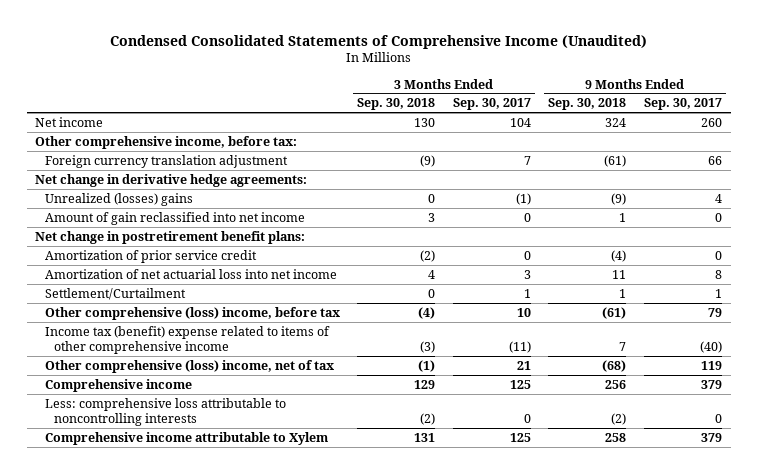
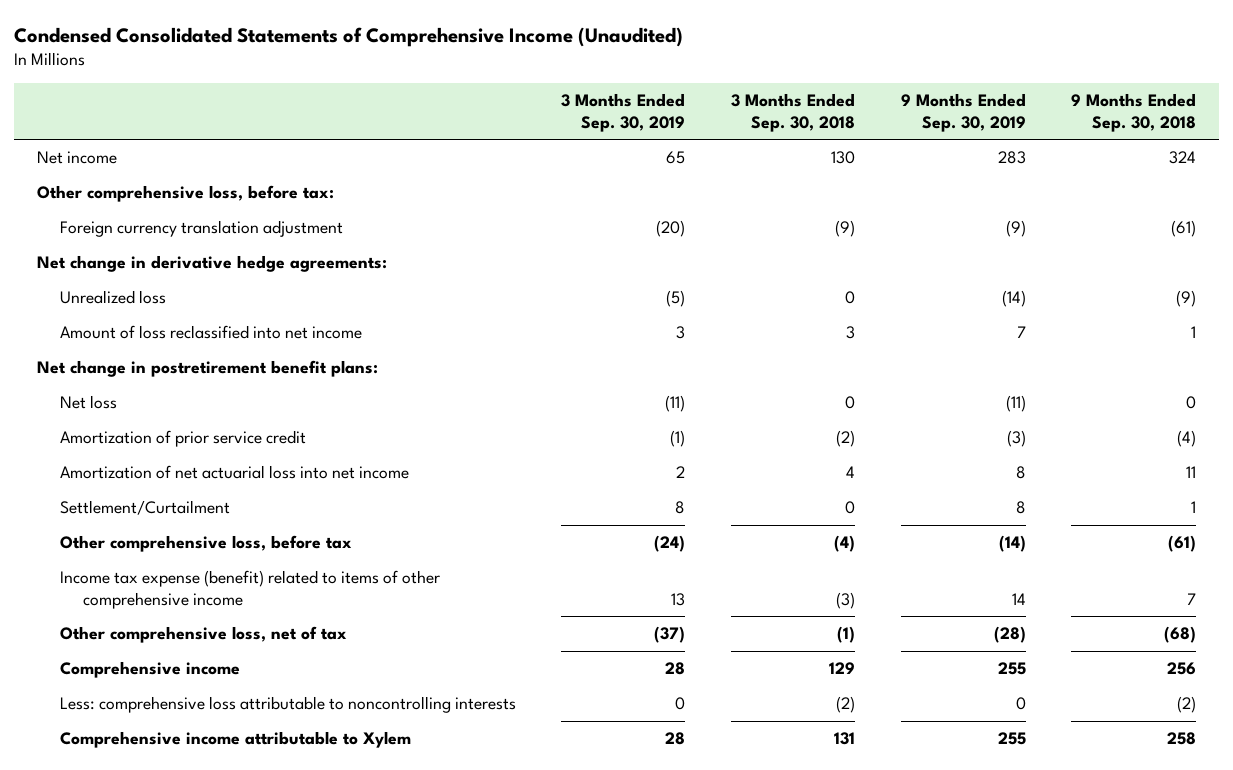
- | 3 Months Ended Sep. 30, 2018 | 3 Months Ended Sep. 30, 2017 | 9 Months Ended Sep. 30, 2018 | 9 Months Ended Sep. 30, 2017
+ | 3 Months Ended Sep. 30, 2019 | 3 Months Ended Sep. 30, 2018 | 9 Months Ended Sep. 30, 2019 | 9 Months Ended Sep. 30, 2018
- Other comprehensive income, before tax:
+ Other comprehensive loss, before tax:
- Unrealized (losses) gains | 0 | (1) | (9) | 4
- Amount of gain reclassified into net income | 3 | 0 | 1 | 0
+ Unrealized loss | (5) | 0 | (14) | (9)
+ Amount of loss reclassified into net income | 3 | 3 | 7 | 1
+ Net loss | (11) | 0 | (11) | 0
- Other comprehensive (loss) income, before tax | (4) | 10 | (61) | 79
- Income tax (benefit) expense related to items of other comprehensive income | (3) | (11) | 7 | (40)
- Other comprehensive (loss) income, net of tax | (1) | 21 | (68) | 119
+ Other comprehensive loss, before tax | (24) | (4) | (14) | (61)
+ Income tax expense (benefit) related to items of other comprehensive income | 13 | (3) | 14 | 7
+ Other comprehensive loss, net of tax | (37) | (1) | (28) | (68)

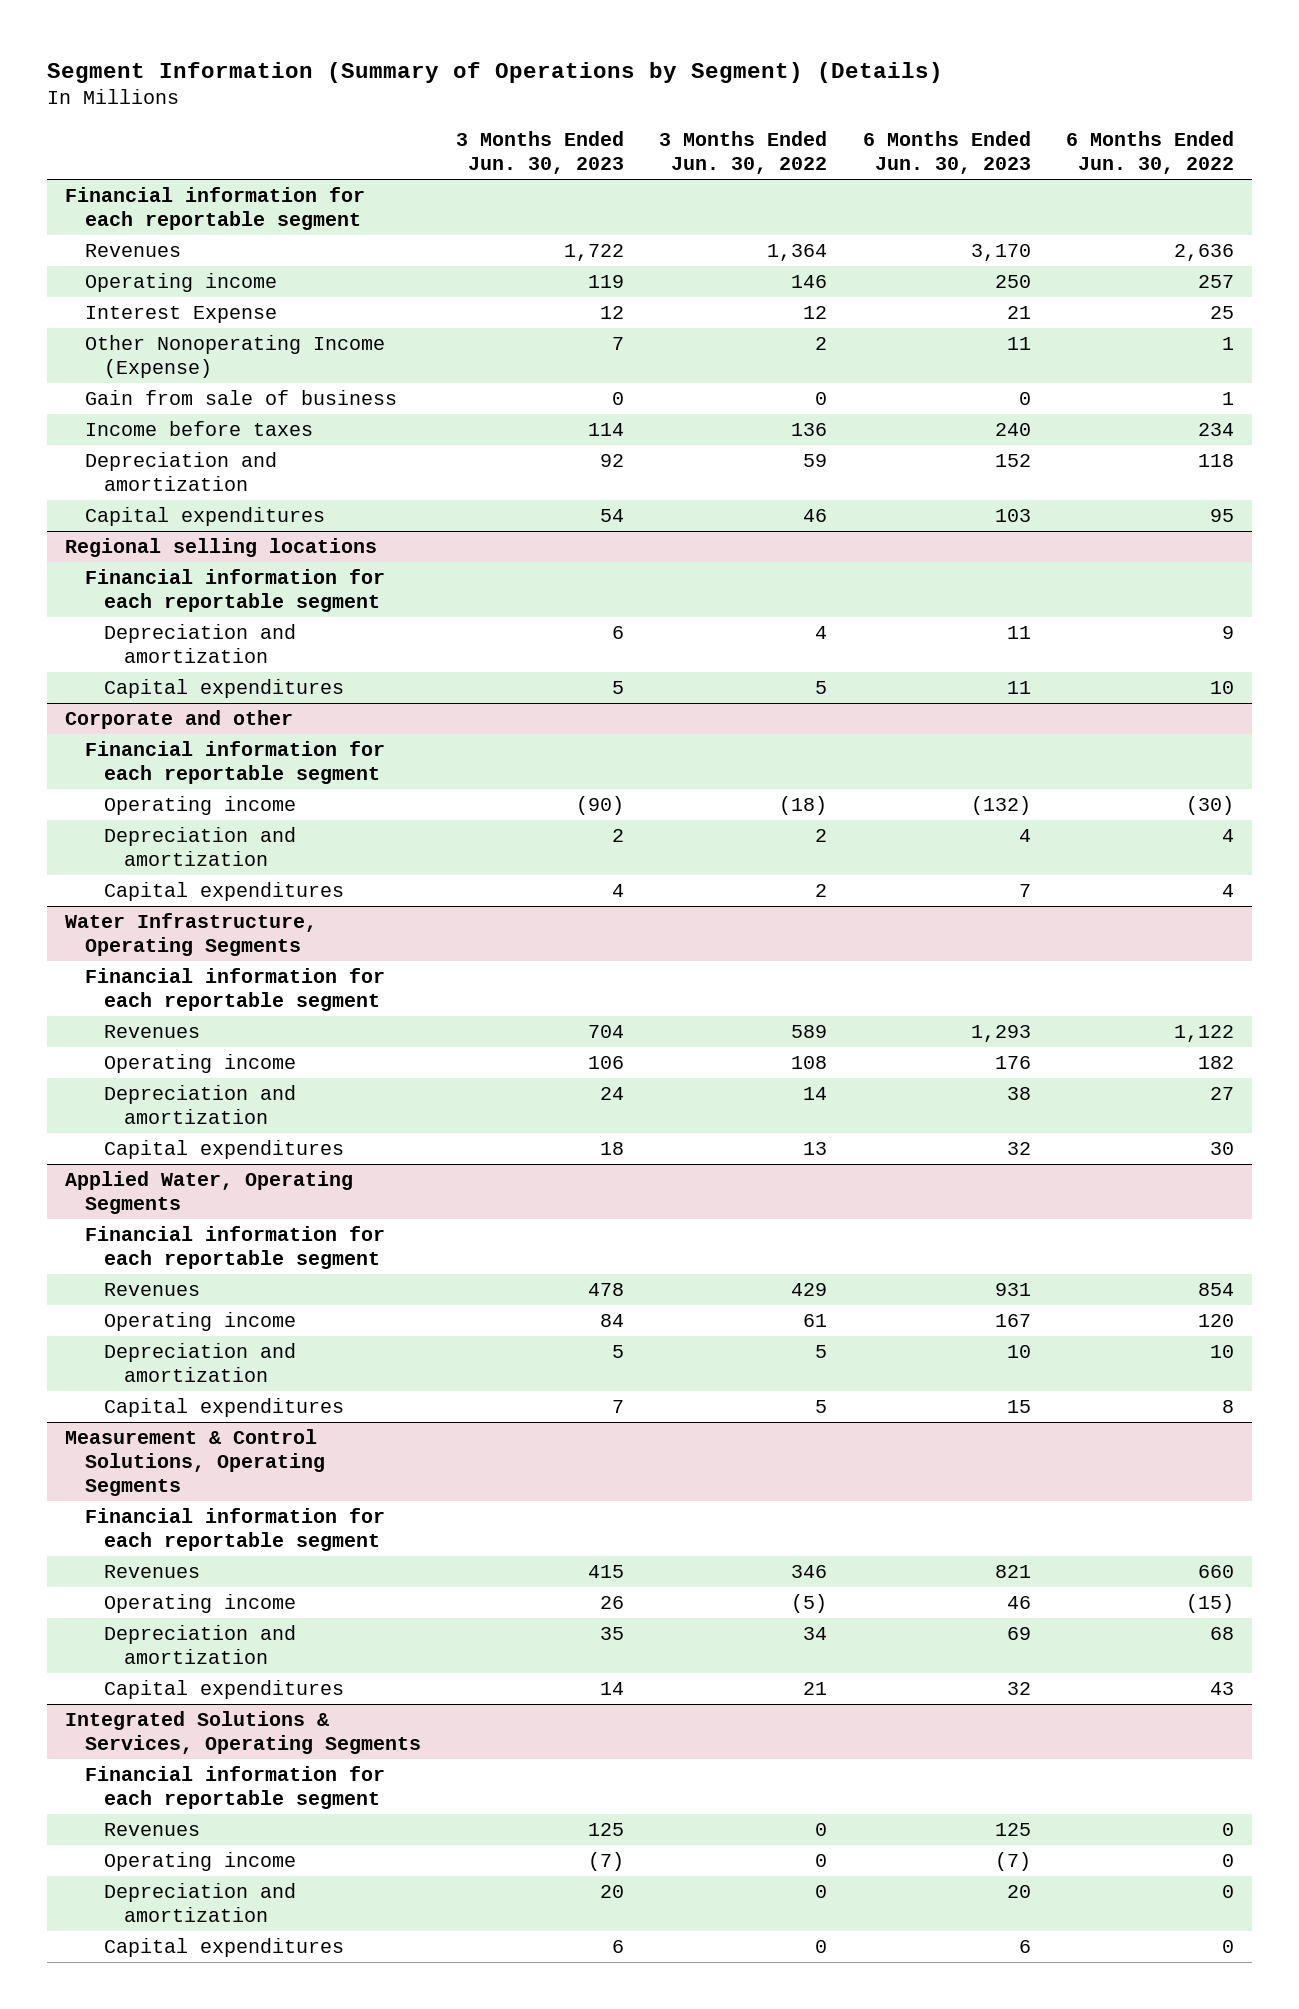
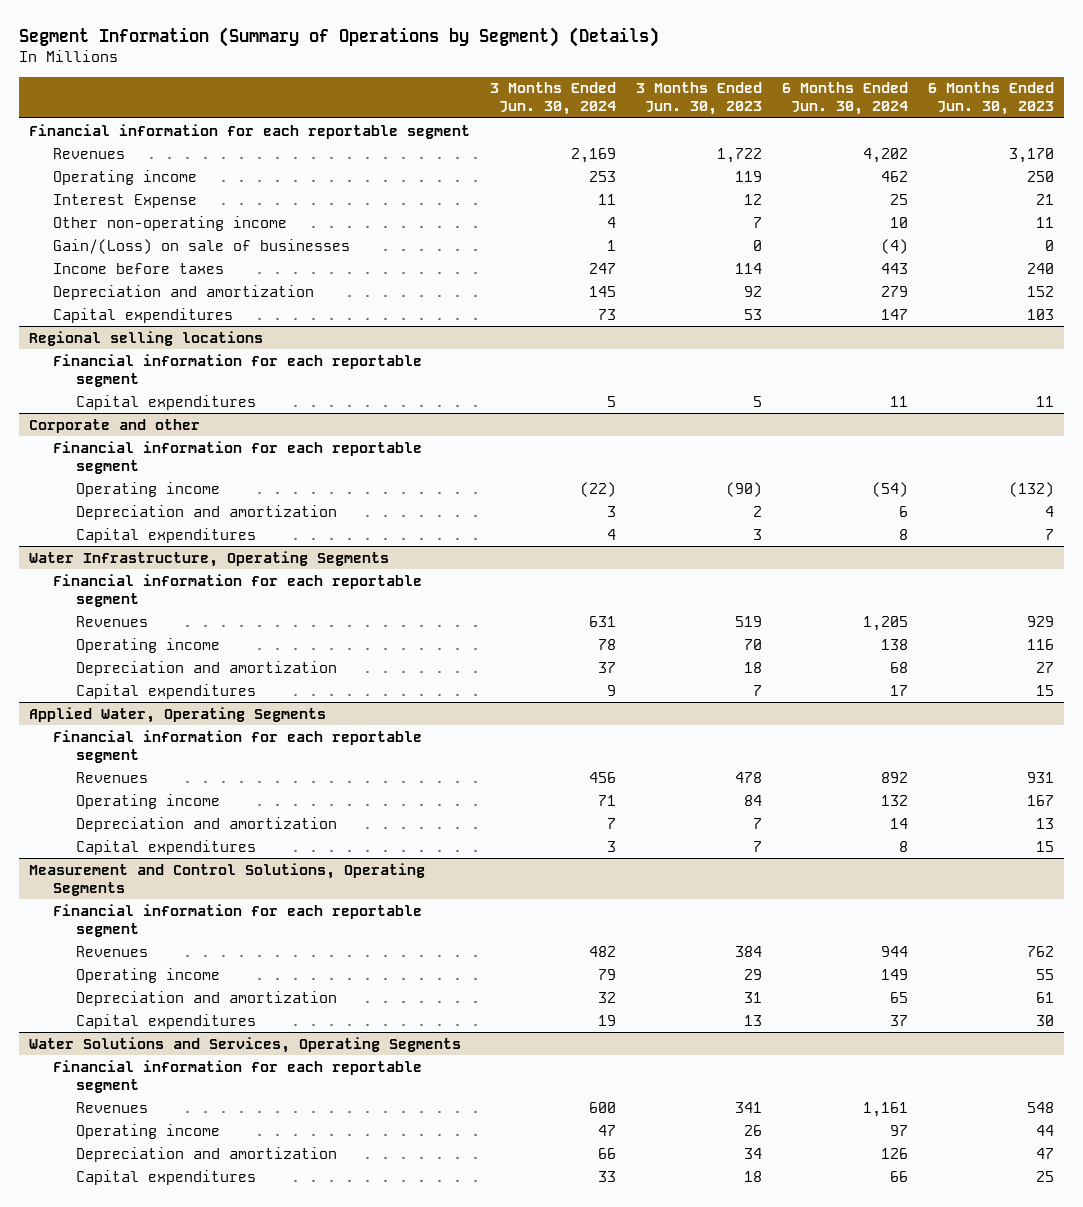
- | 3 Months Ended Jun. 30, 2023 | 3 Months Ended Jun. 30, 2022 | 6 Months Ended Jun. 30, 2023 | 6 Months Ended Jun. 30, 2022
+ | 3 Months Ended Jun. 30, 2024 | 3 Months Ended Jun. 30, 2023 | 6 Months Ended Jun. 30, 2024 | 6 Months Ended Jun. 30, 2023
- Other Nonoperating Income (Expense) | 7 | 2 | 11 | 1
- Gain from sale of business | 0 | 0 | 0 | 1
+ Other non-operating income | 4 | 7 | 10 | 11
+ Gain/(Loss) on sale of businesses | 1 | 0 | (4) | 0
- Capital expenditures | 54 | 46 | 103 | 95
+ Capital expenditures | 73 | 53 | 147 | 103
@ Regional selling locations
- Depreciation and amortization | 6 | 4 | 11 | 9
@ Corporate and other
- Capital expenditures | 4 | 2 | 7 | 4
+ Capital expenditures | 4 | 3 | 8 | 7
@ Water Infrastructure, Operating Segments
- Revenues | 704 | 589 | 1,293 | 1,122
- Operating income | 106 | 108 | 176 | 182
- Depreciation and amortization | 24 | 14 | 38 | 27
- Capital expenditures | 18 | 13 | 32 | 30
+ Revenues | 631 | 519 | 1,205 | 929
+ Operating income | 78 | 70 | 138 | 116
+ Depreciation and amortization | 37 | 18 | 68 | 27
+ Capital expenditures | 9 | 7 | 17 | 15
@ Applied Water, Operating Segments
- Depreciation and amortization | 5 | 5 | 10 | 10
+ Depreciation and amortization | 7 | 7 | 14 | 13
- Measurement & Control Solutions, Operating Segments
+ Measurement and Control Solutions, Operating Segments
- Revenues | 415 | 346 | 821 | 660
- Operating income | 26 | (5) | 46 | (15)
- Depreciation and amortization | 35 | 34 | 69 | 68
- Capital expenditures | 14 | 21 | 32 | 43
- Integrated Solutions & Services, Operating Segments
+ Revenues | 482 | 384 | 944 | 762
+ Operating income | 79 | 29 | 149 | 55
+ Depreciation and amortization | 32 | 31 | 65 | 61
+ Capital expenditures | 19 | 13 | 37 | 30
+ Water Solutions and Services, Operating Segments
- Revenues | 125 | 0 | 125 | 0
- Operating income | (7) | 0 | (7) | 0
- Depreciation and amortization | 20 | 0 | 20 | 0
- Capital expenditures | 6 | 0 | 6 | 0
+ Revenues | 600 | 341 | 1,161 | 548
+ Operating income | 47 | 26 | 97 | 44
+ Depreciation and amortization | 66 | 34 | 126 | 47
+ Capital expenditures | 33 | 18 | 66 | 25

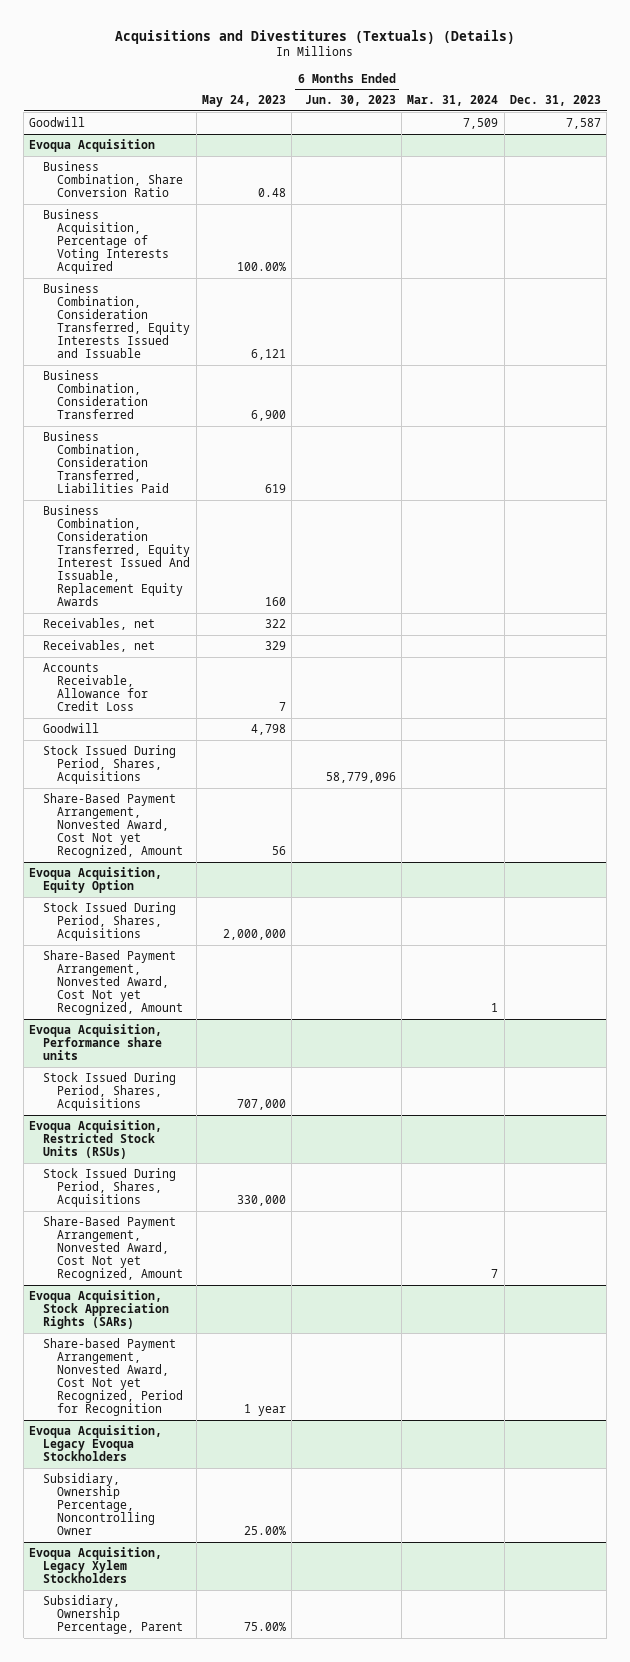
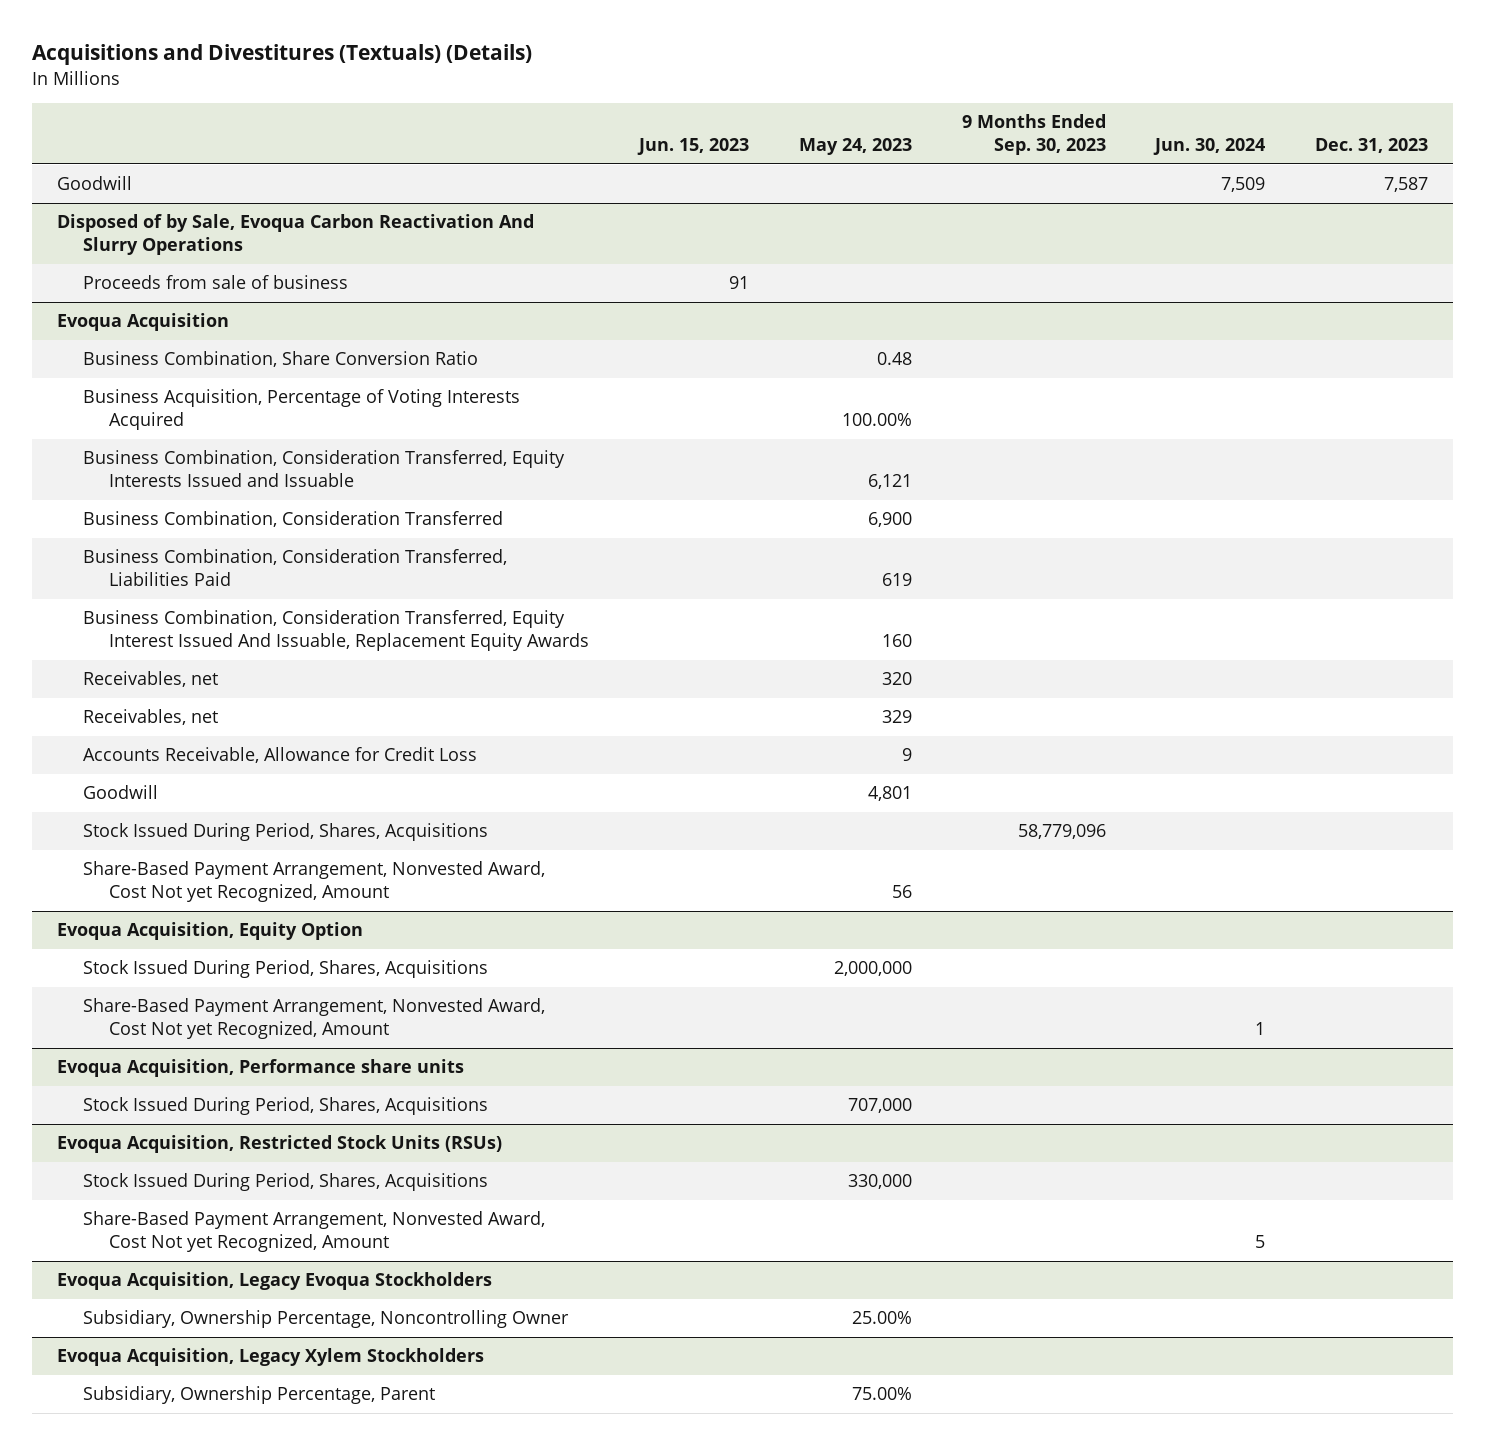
- | May 24, 2023 | 6 Months Ended Jun. 30, 2023 | Mar. 31, 2024 | Dec. 31, 2023
+ | Jun. 15, 2023 | May 24, 2023 | 9 Months Ended Sep. 30, 2023 | Jun. 30, 2024 | Dec. 31, 2023
+ Disposed of by Sale, Evoqua Carbon Reactivation And Slurry Operations
+ Proceeds from sale of business | 91 | | | |
@ Evoqua Acquisition
- Receivables, net | 322 | | |
+ Receivables, net | | 320 | | |
- Accounts Receivable, Allowance for Credit Loss | 7 | | |
- Goodwill | 4,798 | | |
+ Accounts Receivable, Allowance for Credit Loss | | 9 | | |
+ Goodwill | | 4,801 | | |
- Evoqua Acquisition, Stock Appreciation Rights (SARs)
- Share-based Payment Arrangement, Nonvested Award, Cost Not yet Recognized, Period for Recognition | 1 year | | |

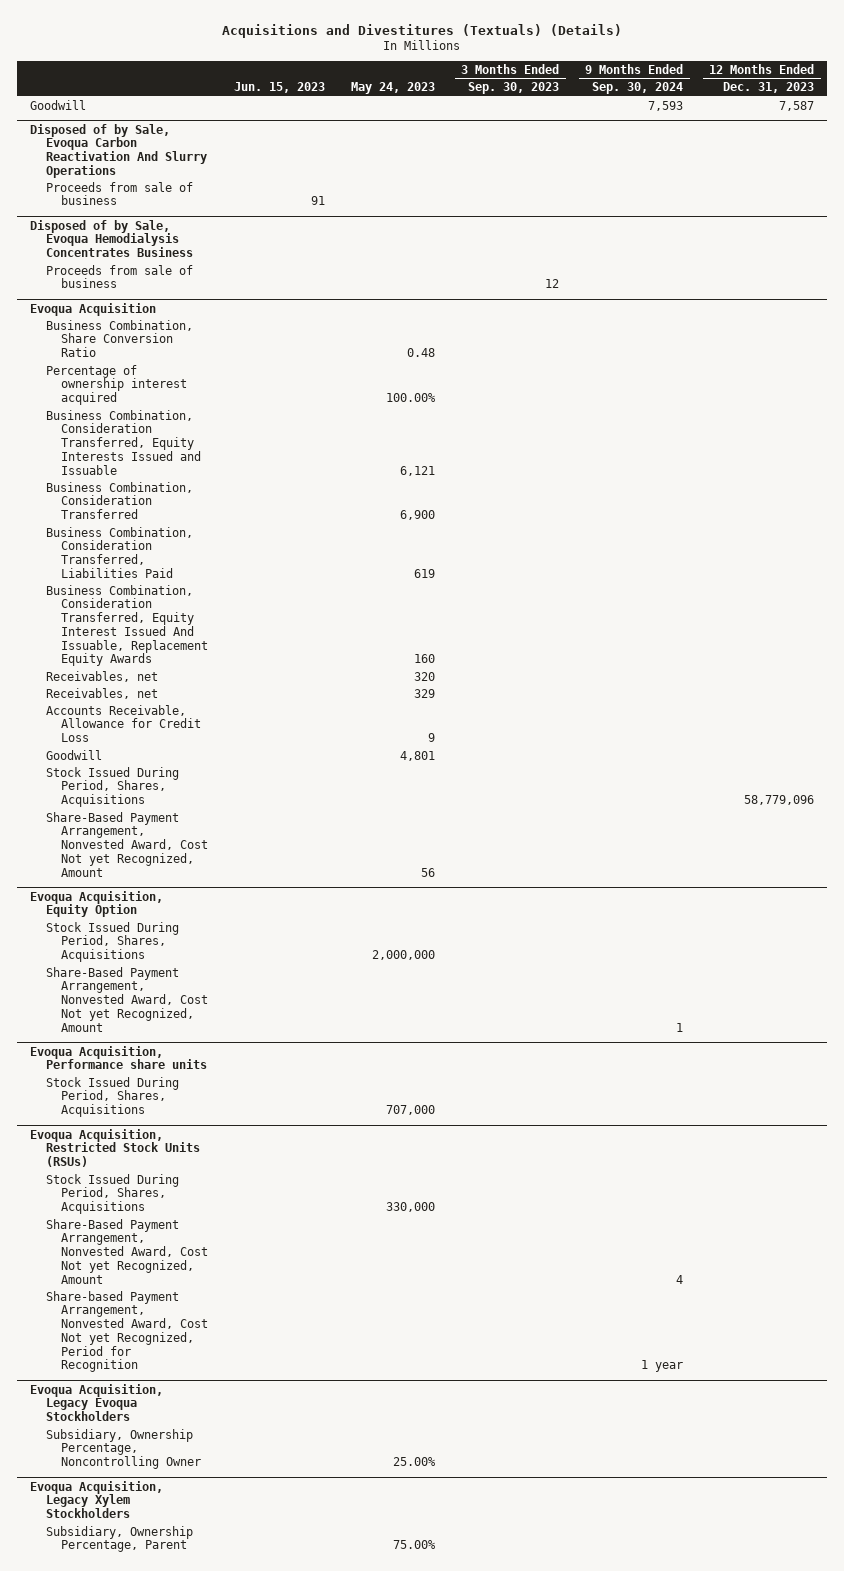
- | Jun. 15, 2023 | May 24, 2023 | 9 Months Ended Sep. 30, 2023 | Jun. 30, 2024 | Dec. 31, 2023
+ | Jun. 15, 2023 | May 24, 2023 | 3 Months Ended Sep. 30, 2023 | 9 Months Ended Sep. 30, 2024 | 12 Months Ended Dec. 31, 2023
+ Disposed of by Sale, Evoqua Hemodialysis Concentrates Business
+ Proceeds from sale of business | | | 12 | |
@ Evoqua Acquisition
- Business Acquisition, Percentage of Voting Interests Acquired | | 100.00% | | |
+ Percentage of ownership interest acquired | | 100.00% | | |
@ Evoqua Acquisition, Restricted Stock Units (RSUs)
+ Share-based Payment Arrangement, Nonvested Award, Cost Not yet Recognized, Period for Recognition | | | | 1 year |

